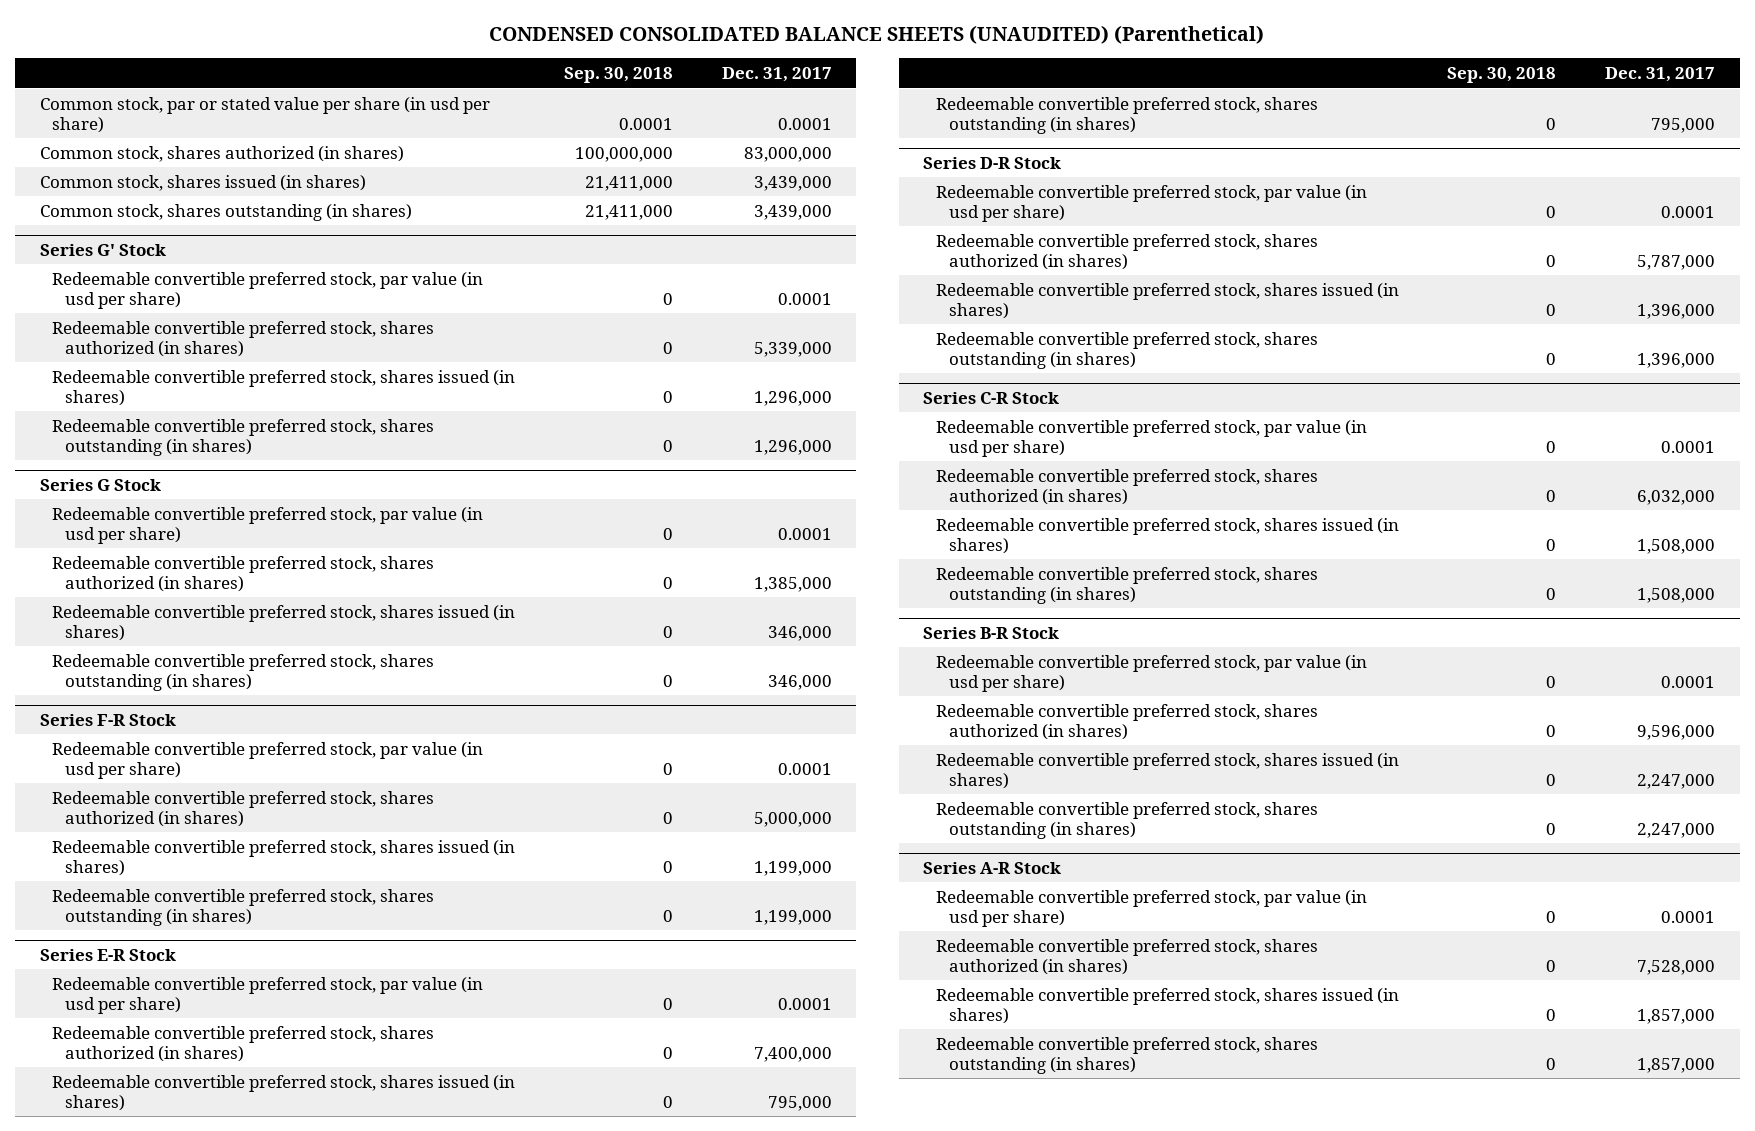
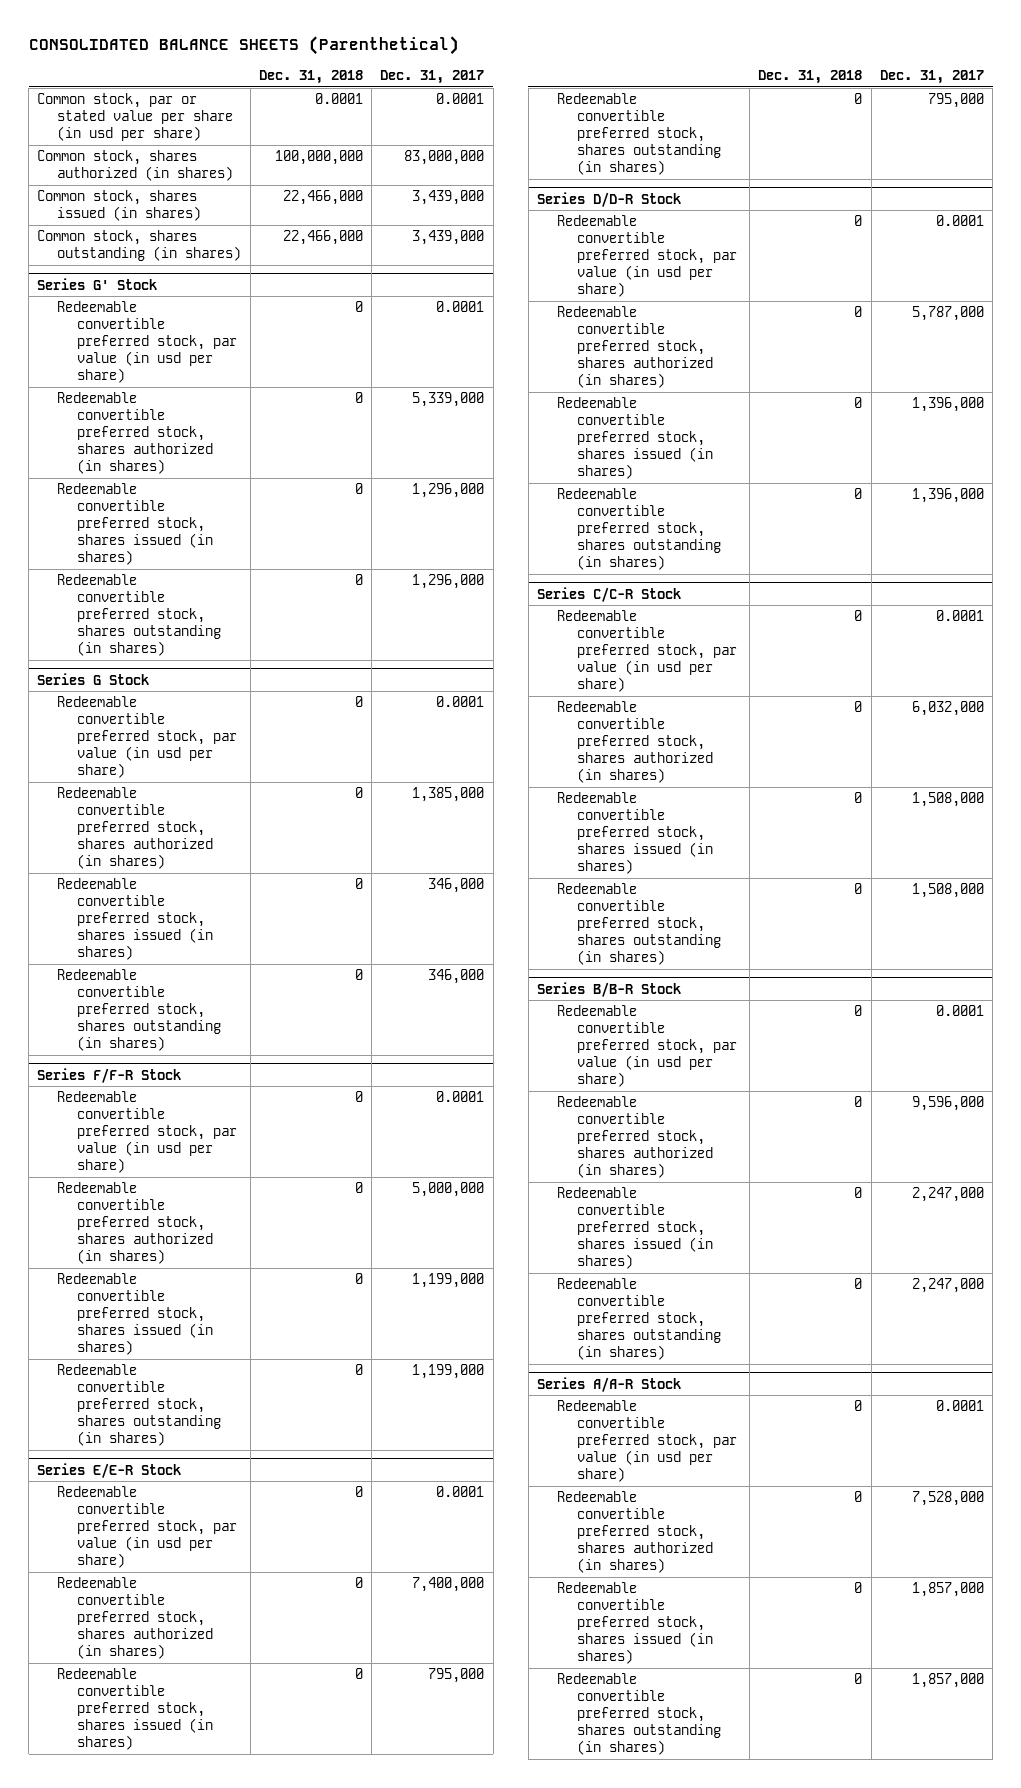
- CONDENSED CONSOLIDATED BALANCE SHEETS (UNAUDITED) (Parenthetical)
+ CONSOLIDATED BALANCE SHEETS (Parenthetical)
- | Sep. 30, 2018 | Dec. 31, 2017
+ | Dec. 31, 2018 | Dec. 31, 2017
- Series F-R Stock
+ Series F/F-R Stock
- Series E-R Stock
+ Series E/E-R Stock
- Series D-R Stock
+ Series D/D-R Stock
- Series C-R Stock
+ Series C/C-R Stock
- Series B-R Stock
+ Series B/B-R Stock
- Series A-R Stock
+ Series A/A-R Stock

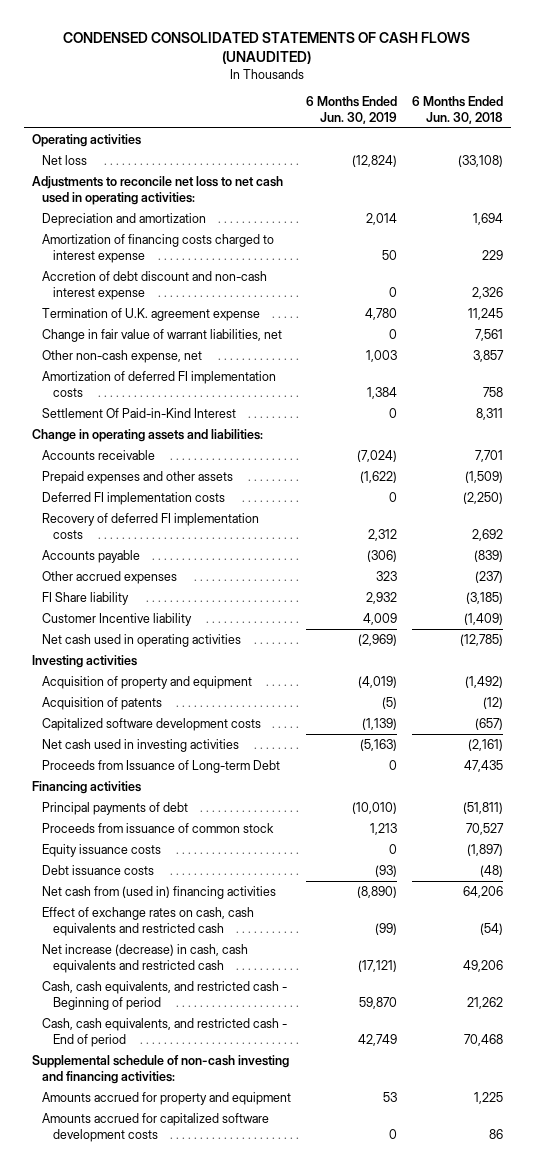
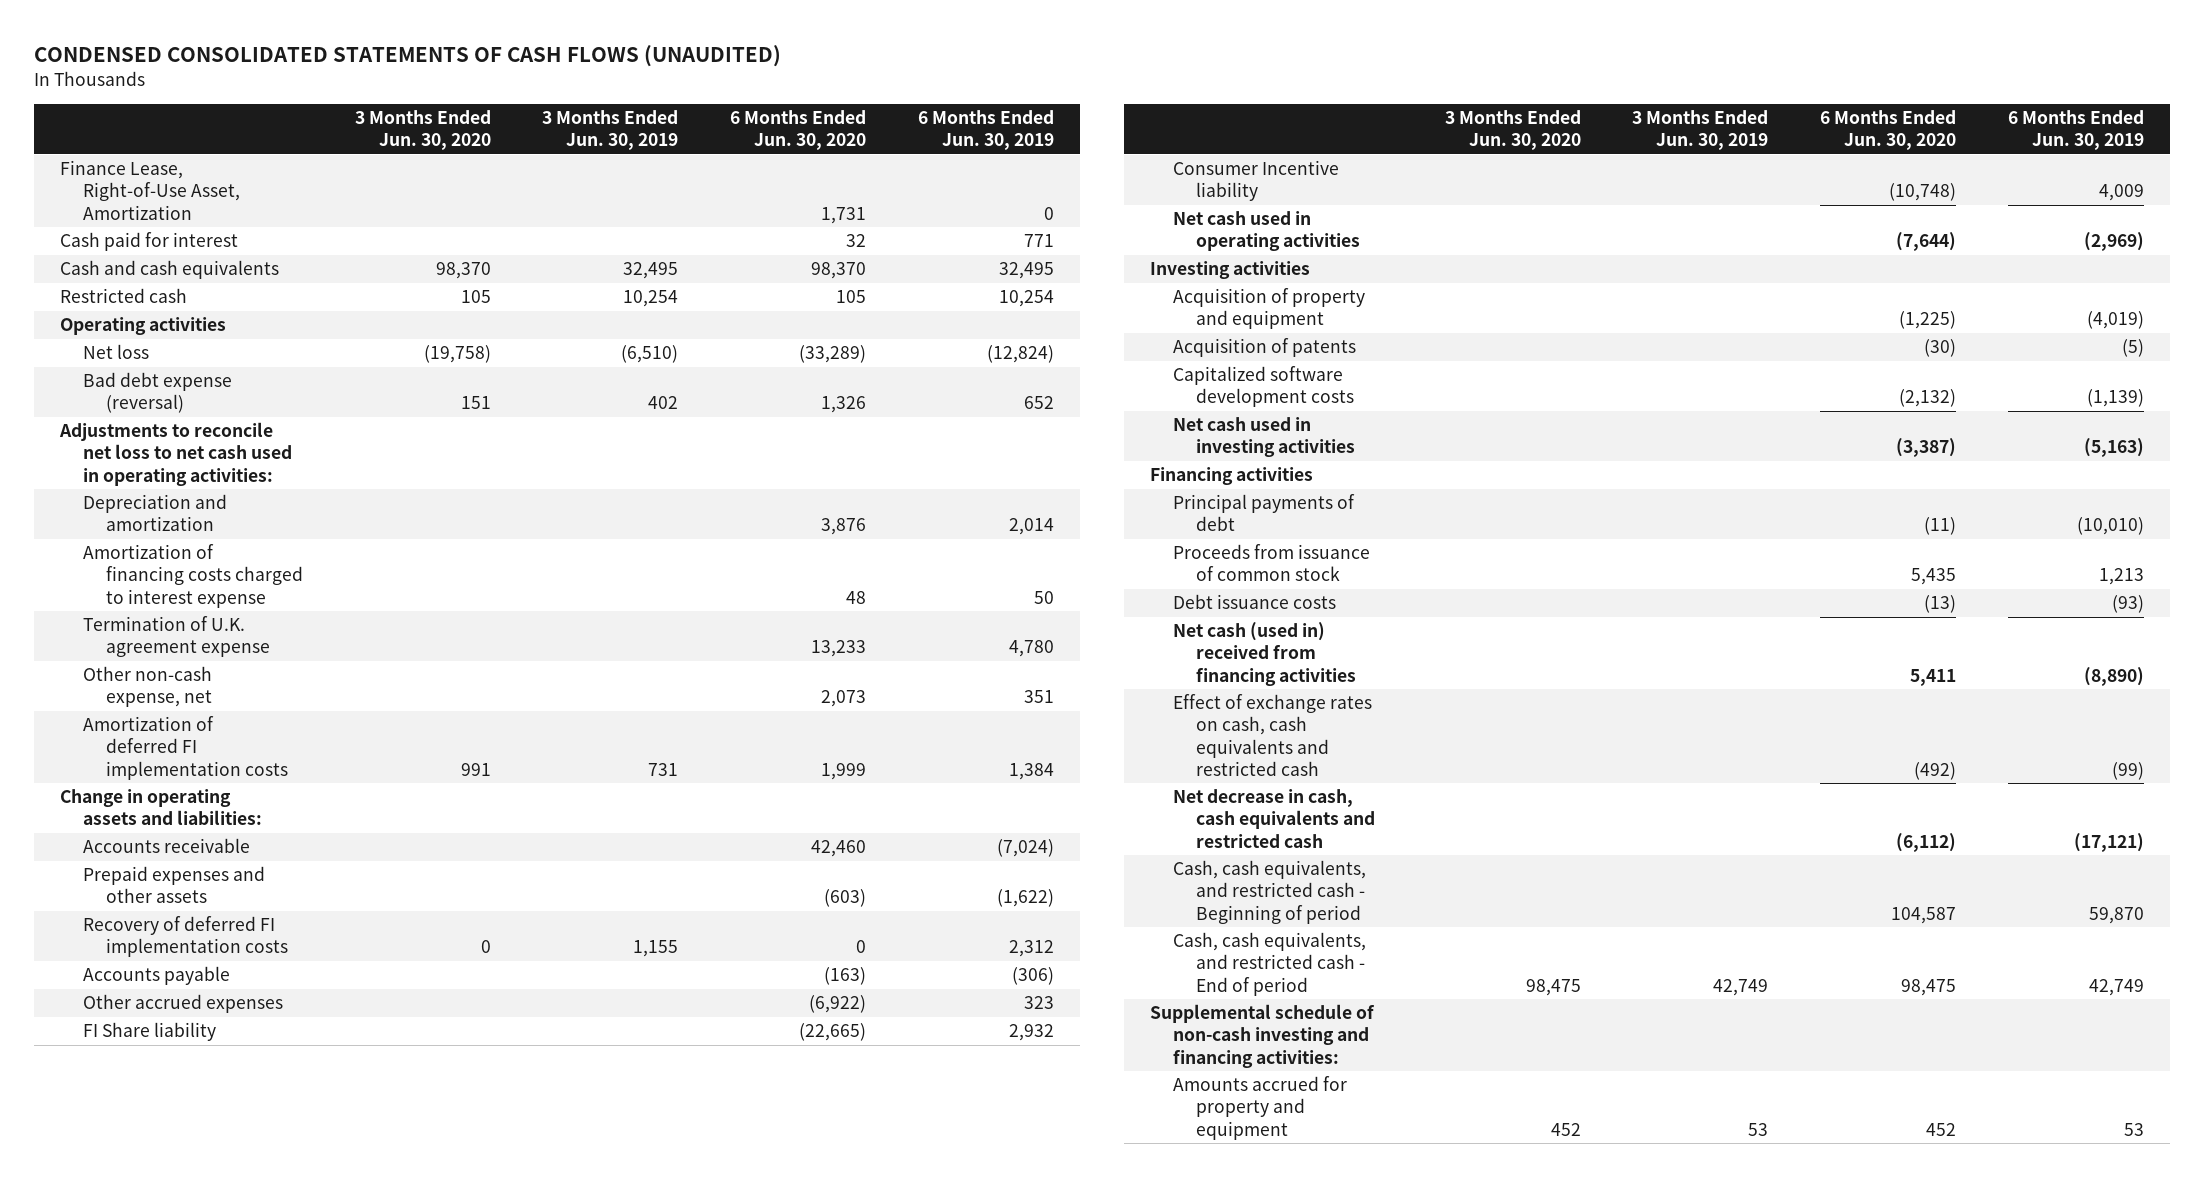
- | 6 Months Ended Jun. 30, 2019 | 6 Months Ended Jun. 30, 2018
+ | 3 Months Ended Jun. 30, 2020 | 3 Months Ended Jun. 30, 2019 | 6 Months Ended Jun. 30, 2020 | 6 Months Ended Jun. 30, 2019
+ Finance Lease, Right-of-Use Asset, Amortization | | | 1,731 | 0
+ Cash paid for interest | | | 32 | 771
+ Cash and cash equivalents | 98,370 | 32,495 | 98,370 | 32,495
+ Restricted cash | 105 | 10,254 | 105 | 10,254
+ Bad debt expense (reversal) | 151 | 402 | 1,326 | 652
- Accretion of debt discount and non-cash interest expense | 0 | 2,326
- Change in fair value of warrant liabilities, net | 0 | 7,561
- Other non-cash expense, net | 1,003 | 3,857
+ Other non-cash expense, net | | | 2,073 | 351
- Settlement Of Paid-in-Kind Interest | 0 | 8,311
- Deferred FI implementation costs | 0 | (2,250)
- Customer Incentive liability | 4,009 | (1,409)
+ Consumer Incentive liability | | | (10,748) | 4,009
- Proceeds from Issuance of Long-term Debt | 0 | 47,435
- Equity issuance costs | 0 | (1,897)
- Net cash from (used in) financing activities | (8,890) | 64,206
+ Net cash (used in) received from financing activities | | | 5,411 | (8,890)
- Net increase (decrease) in cash, cash equivalents and restricted cash | (17,121) | 49,206
+ Net decrease in cash, cash equivalents and restricted cash | | | (6,112) | (17,121)
- Amounts accrued for capitalized software development costs | 0 | 86

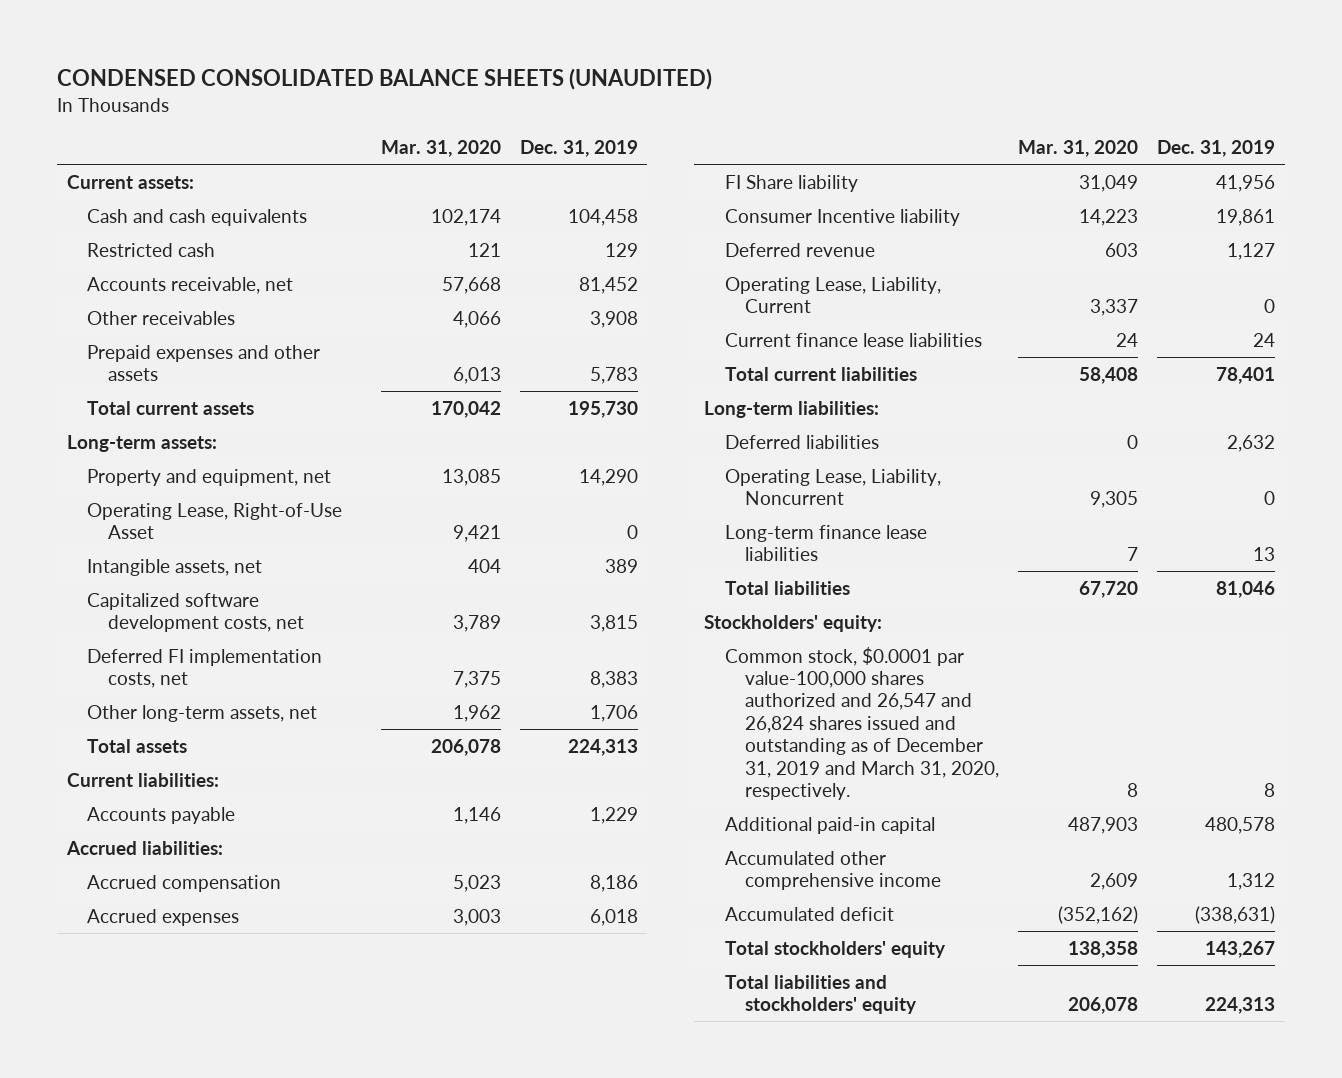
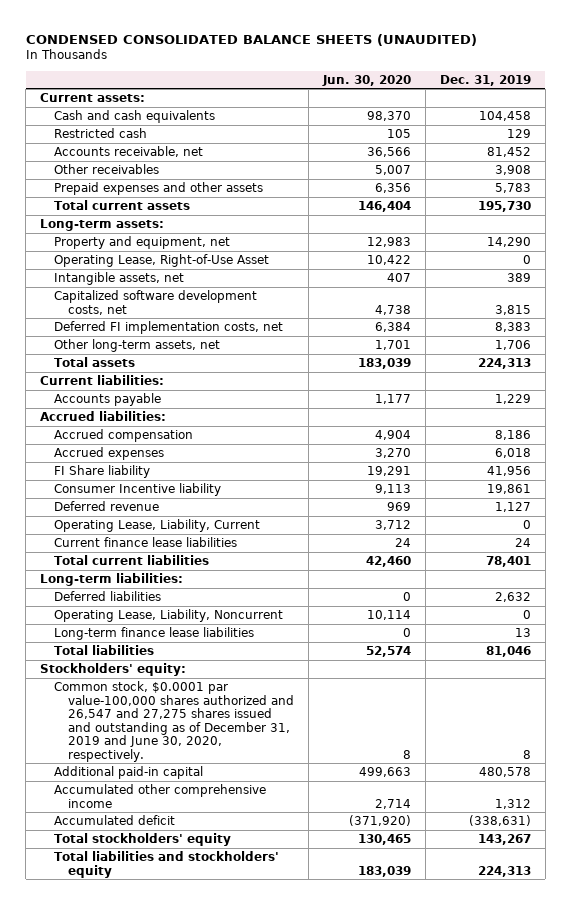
- | Mar. 31, 2020 | Dec. 31, 2019
+ | Jun. 30, 2020 | Dec. 31, 2019
- Common stock, $0.0001 par value-100,000 shares authorized and 26,547 and 26,824 shares issued and outstanding as of December 31, 2019 and March 31, 2020, respectively. | 8 | 8
+ Common stock, $0.0001 par value-100,000 shares authorized and 26,547 and 27,275 shares issued and outstanding as of December 31, 2019 and June 30, 2020, respectively. | 8 | 8

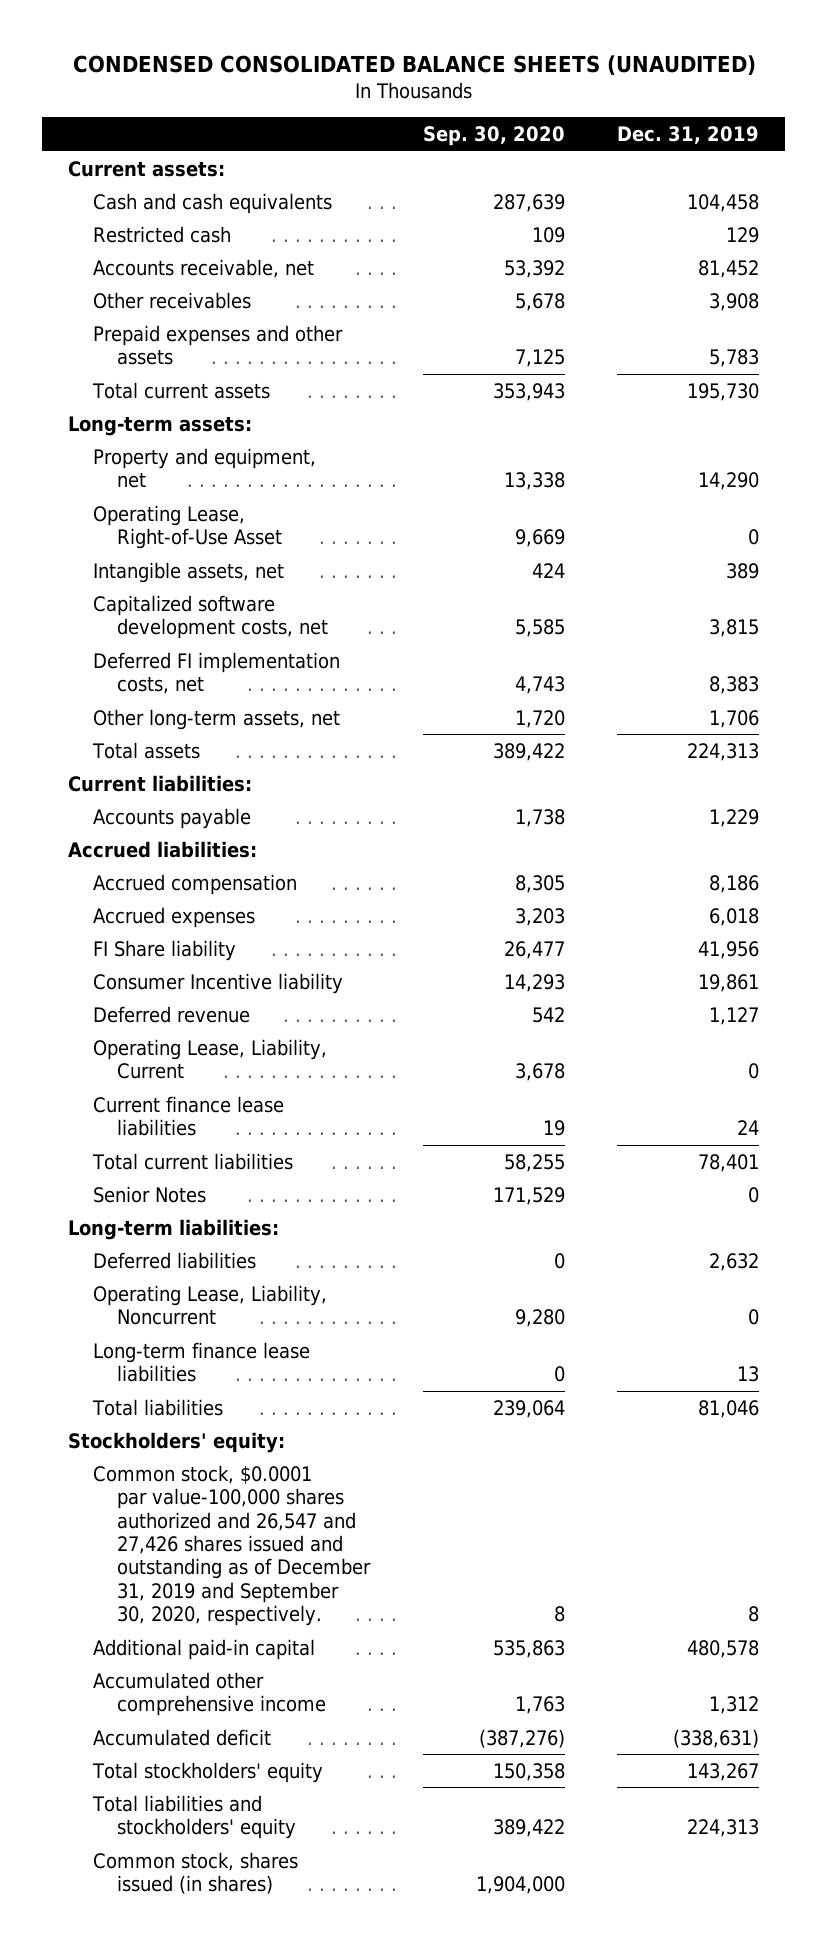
- | Jun. 30, 2020 | Dec. 31, 2019
+ | Sep. 30, 2020 | Dec. 31, 2019
+ Senior Notes | 171,529 | 0
- Common stock, $0.0001 par value-100,000 shares authorized and 26,547 and 27,275 shares issued and outstanding as of December 31, 2019 and June 30, 2020, respectively. | 8 | 8
+ Common stock, $0.0001 par value-100,000 shares authorized and 26,547 and 27,426 shares issued and outstanding as of December 31, 2019 and September 30, 2020, respectively. | 8 | 8
+ Common stock, shares issued (in shares) | 1,904,000 |

